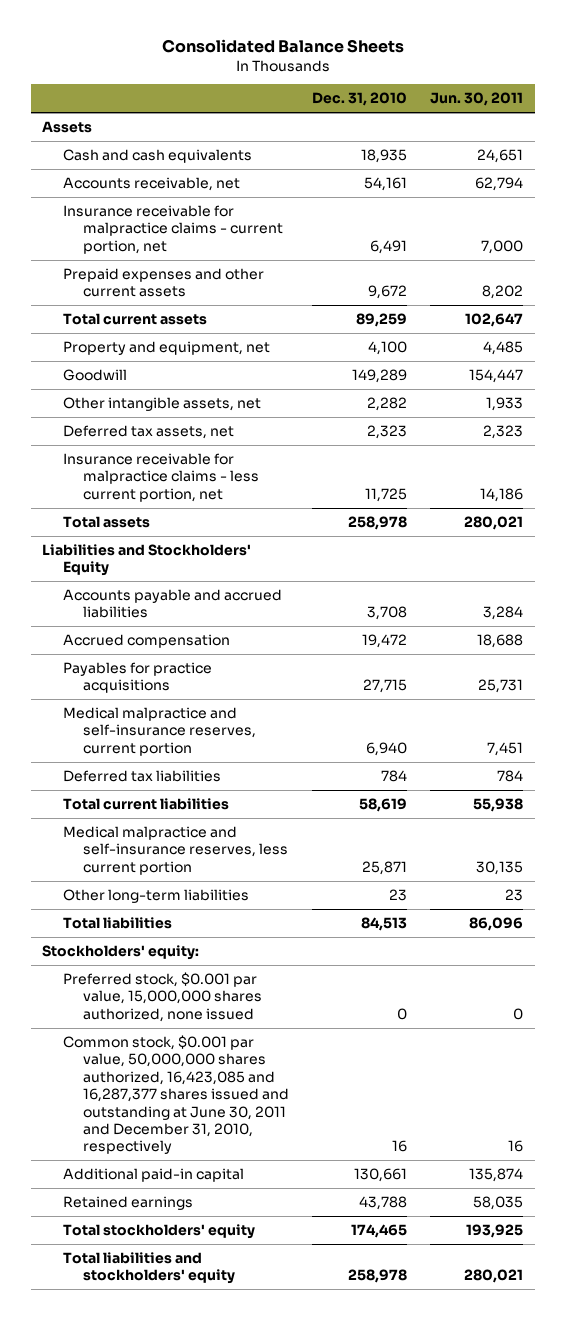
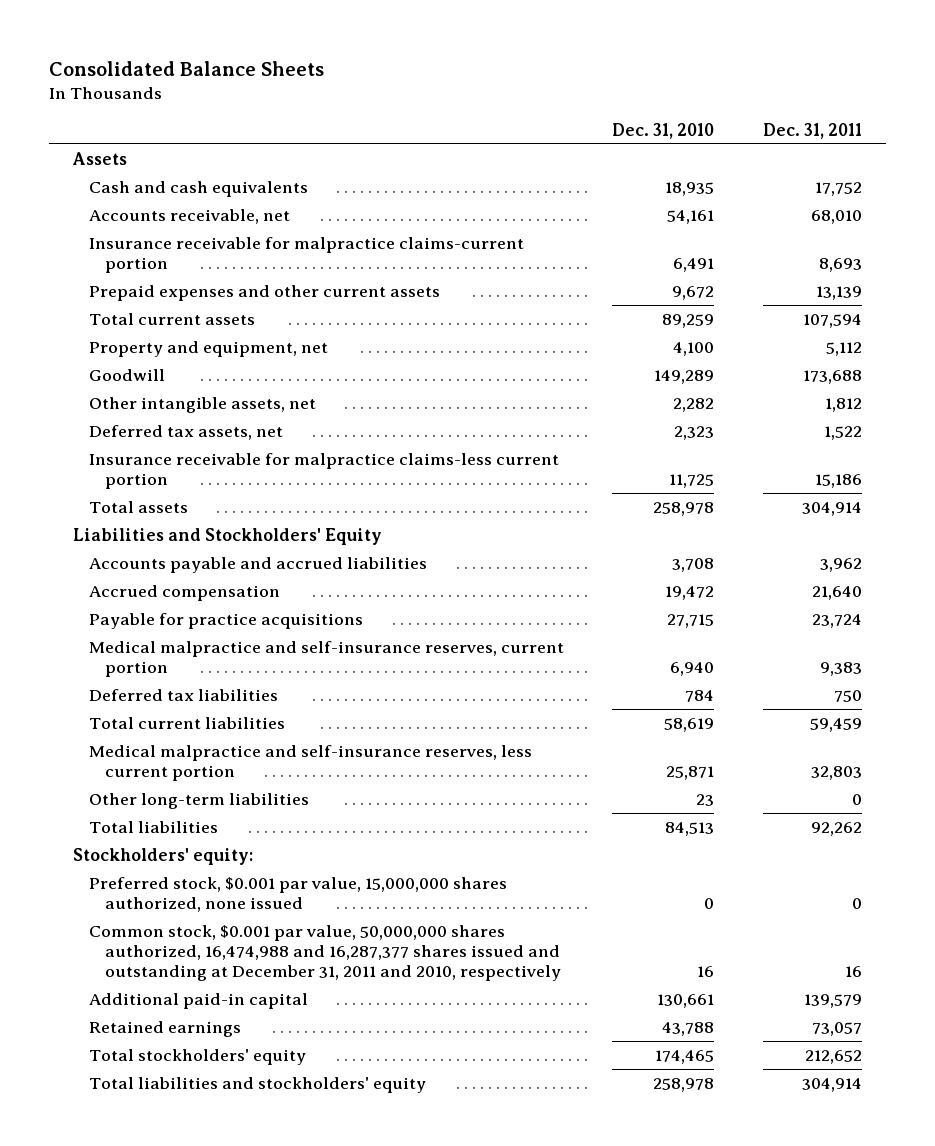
- | Dec. 31, 2010 | Jun. 30, 2011
+ | Dec. 31, 2010 | Dec. 31, 2011
- Insurance receivable for malpractice claims - current portion, net | 6,491 | 7,000
+ Insurance receivable for malpractice claims-current portion | 6,491 | 8,693
- Insurance receivable for malpractice claims - less current portion, net | 11,725 | 14,186
+ Insurance receivable for malpractice claims-less current portion | 11,725 | 15,186
- Payables for practice acquisitions | 27,715 | 25,731
+ Payable for practice acquisitions | 27,715 | 23,724
- Common stock, $0.001 par value, 50,000,000 shares authorized, 16,423,085 and 16,287,377 shares issued and outstanding at June 30, 2011 and December 31, 2010, respectively | 16 | 16
+ Common stock, $0.001 par value, 50,000,000 shares authorized, 16,474,988 and 16,287,377 shares issued and outstanding at December 31, 2011 and 2010, respectively | 16 | 16

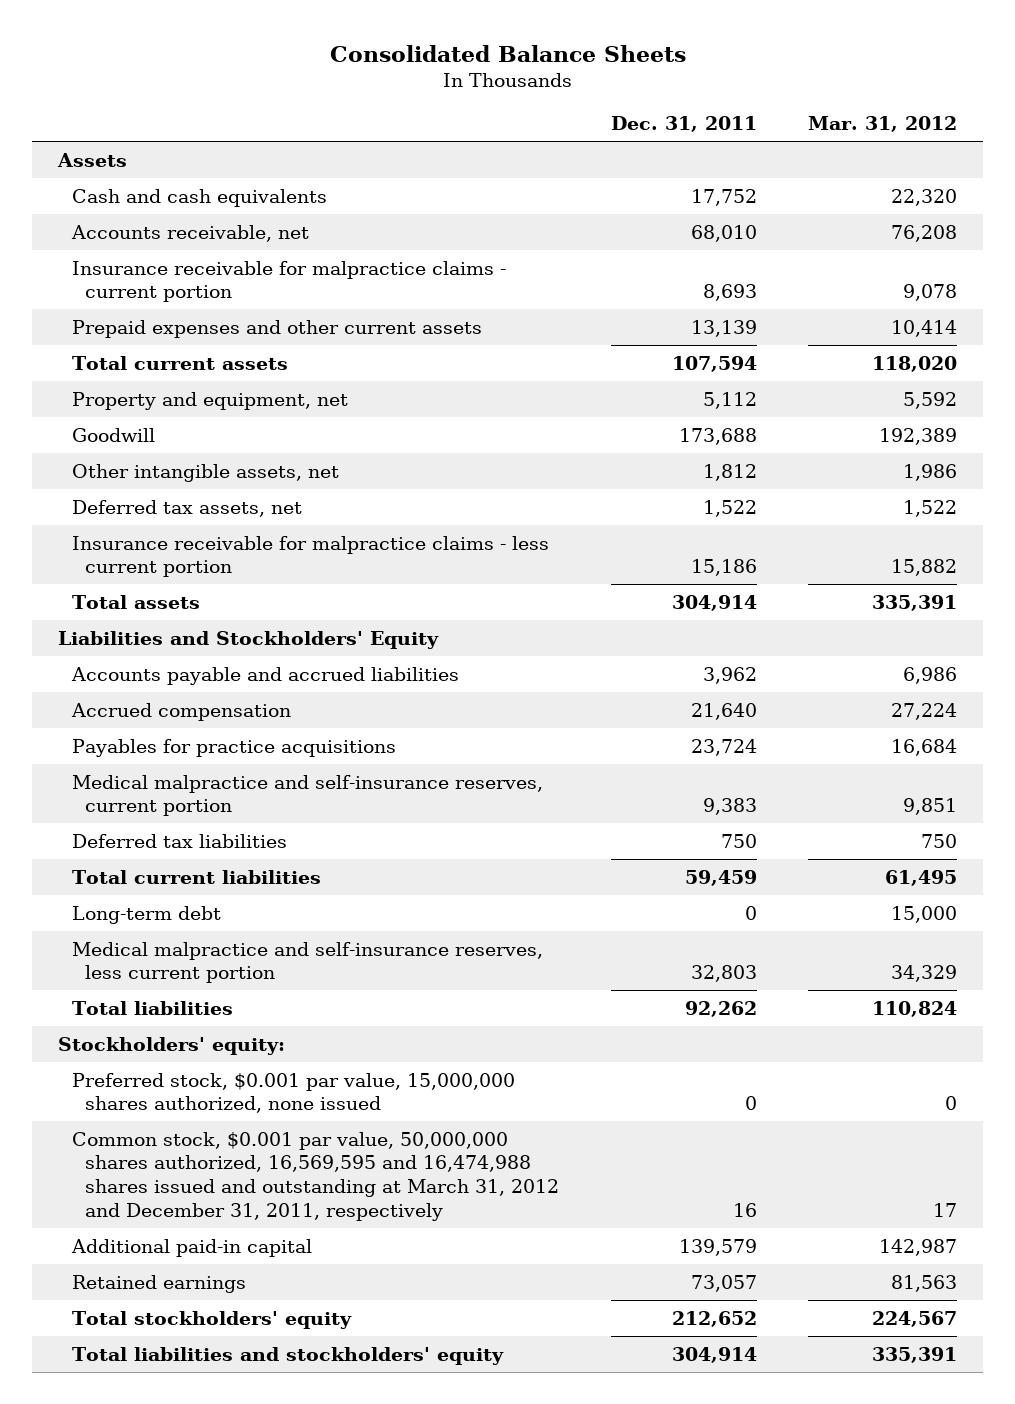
- | Dec. 31, 2010 | Dec. 31, 2011
+ | Dec. 31, 2011 | Mar. 31, 2012
- Insurance receivable for malpractice claims-current portion | 6,491 | 8,693
+ Insurance receivable for malpractice claims - current portion | 8,693 | 9,078
- Insurance receivable for malpractice claims-less current portion | 11,725 | 15,186
+ Insurance receivable for malpractice claims - less current portion | 15,186 | 15,882
- Payable for practice acquisitions | 27,715 | 23,724
+ Payables for practice acquisitions | 23,724 | 16,684
+ Long-term debt | 0 | 15,000
- Other long-term liabilities | 23 | 0
- Common stock, $0.001 par value, 50,000,000 shares authorized, 16,474,988 and 16,287,377 shares issued and outstanding at December 31, 2011 and 2010, respectively | 16 | 16
+ Common stock, $0.001 par value, 50,000,000 shares authorized, 16,569,595 and 16,474,988 shares issued and outstanding at March 31, 2012 and December 31, 2011, respectively | 16 | 17

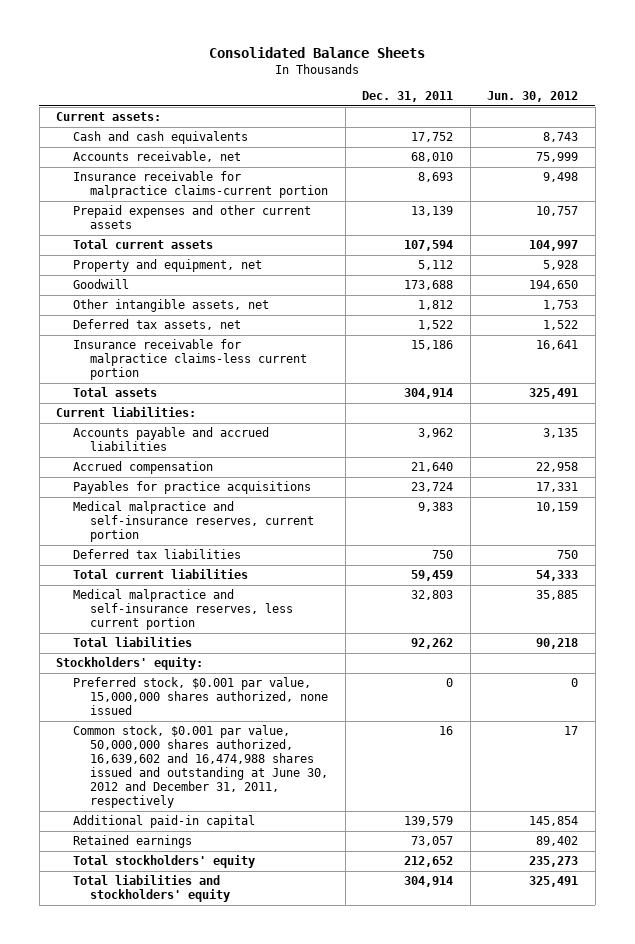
- | Dec. 31, 2011 | Mar. 31, 2012
+ | Dec. 31, 2011 | Jun. 30, 2012
- Assets
+ Current assets:
- Insurance receivable for malpractice claims - current portion | 8,693 | 9,078
+ Insurance receivable for malpractice claims-current portion | 8,693 | 9,498
- Insurance receivable for malpractice claims - less current portion | 15,186 | 15,882
+ Insurance receivable for malpractice claims-less current portion | 15,186 | 16,641
- Liabilities and Stockholders' Equity
+ Current liabilities:
- Long-term debt | 0 | 15,000
- Common stock, $0.001 par value, 50,000,000 shares authorized, 16,569,595 and 16,474,988 shares issued and outstanding at March 31, 2012 and December 31, 2011, respectively | 16 | 17
+ Common stock, $0.001 par value, 50,000,000 shares authorized, 16,639,602 and 16,474,988 shares issued and outstanding at June 30, 2012 and December 31, 2011, respectively | 16 | 17

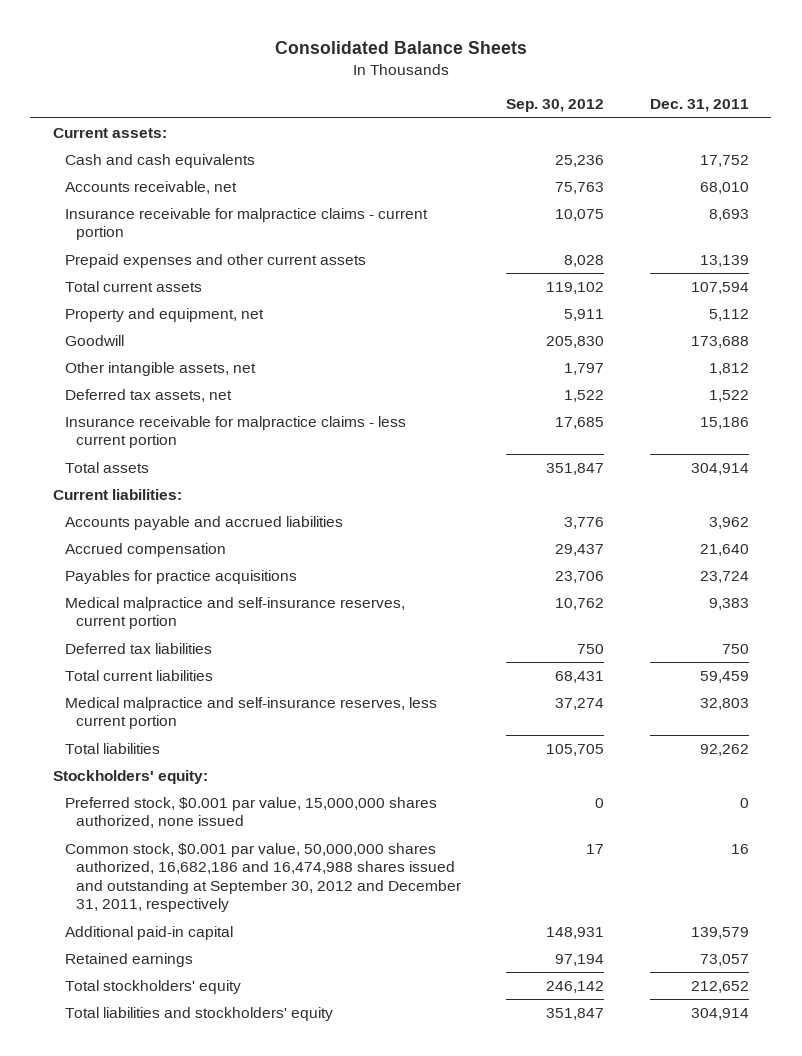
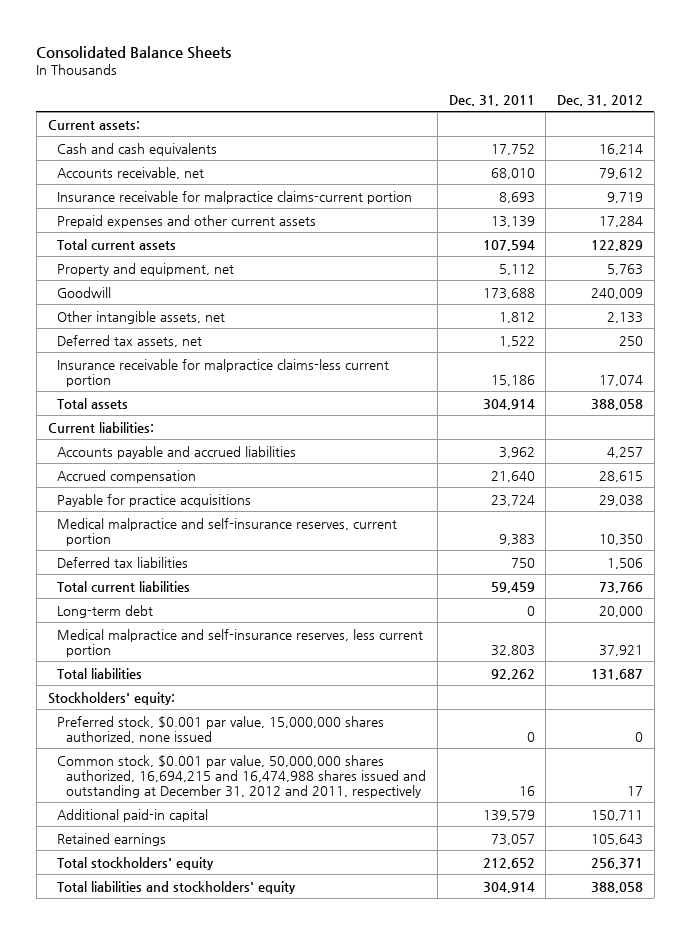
- | Sep. 30, 2012 | Dec. 31, 2011
+ | Dec. 31, 2011 | Dec. 31, 2012
- Insurance receivable for malpractice claims - current portion | 10,075 | 8,693
+ Insurance receivable for malpractice claims-current portion | 8,693 | 9,719
- Insurance receivable for malpractice claims - less current portion | 17,685 | 15,186
+ Insurance receivable for malpractice claims-less current portion | 15,186 | 17,074
- Payables for practice acquisitions | 23,706 | 23,724
+ Payable for practice acquisitions | 23,724 | 29,038
+ Long-term debt | 0 | 20,000
- Common stock, $0.001 par value, 50,000,000 shares authorized, 16,682,186 and 16,474,988 shares issued and outstanding at September 30, 2012 and December 31, 2011, respectively | 17 | 16
+ Common stock, $0.001 par value, 50,000,000 shares authorized, 16,694,215 and 16,474,988 shares issued and outstanding at December 31, 2012 and 2011, respectively | 16 | 17

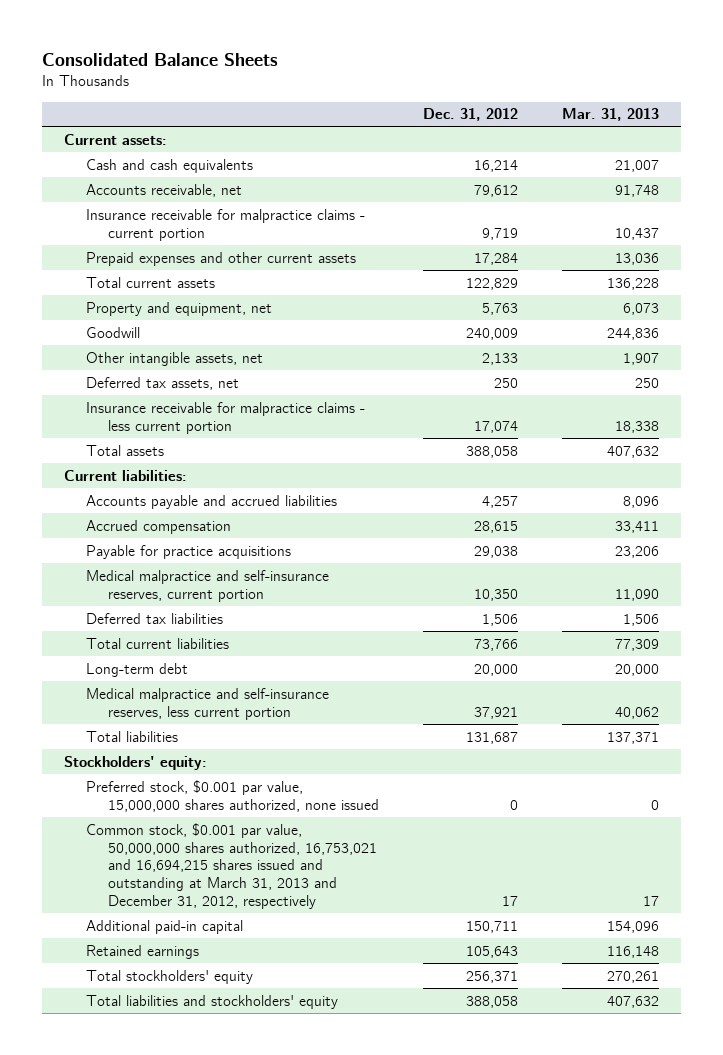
- | Dec. 31, 2011 | Dec. 31, 2012
+ | Dec. 31, 2012 | Mar. 31, 2013
- Insurance receivable for malpractice claims-current portion | 8,693 | 9,719
+ Insurance receivable for malpractice claims - current portion | 9,719 | 10,437
- Insurance receivable for malpractice claims-less current portion | 15,186 | 17,074
+ Insurance receivable for malpractice claims - less current portion | 17,074 | 18,338
- Common stock, $0.001 par value, 50,000,000 shares authorized, 16,694,215 and 16,474,988 shares issued and outstanding at December 31, 2012 and 2011, respectively | 16 | 17
+ Common stock, $0.001 par value, 50,000,000 shares authorized, 16,753,021 and 16,694,215 shares issued and outstanding at March 31, 2013 and December 31, 2012, respectively | 17 | 17

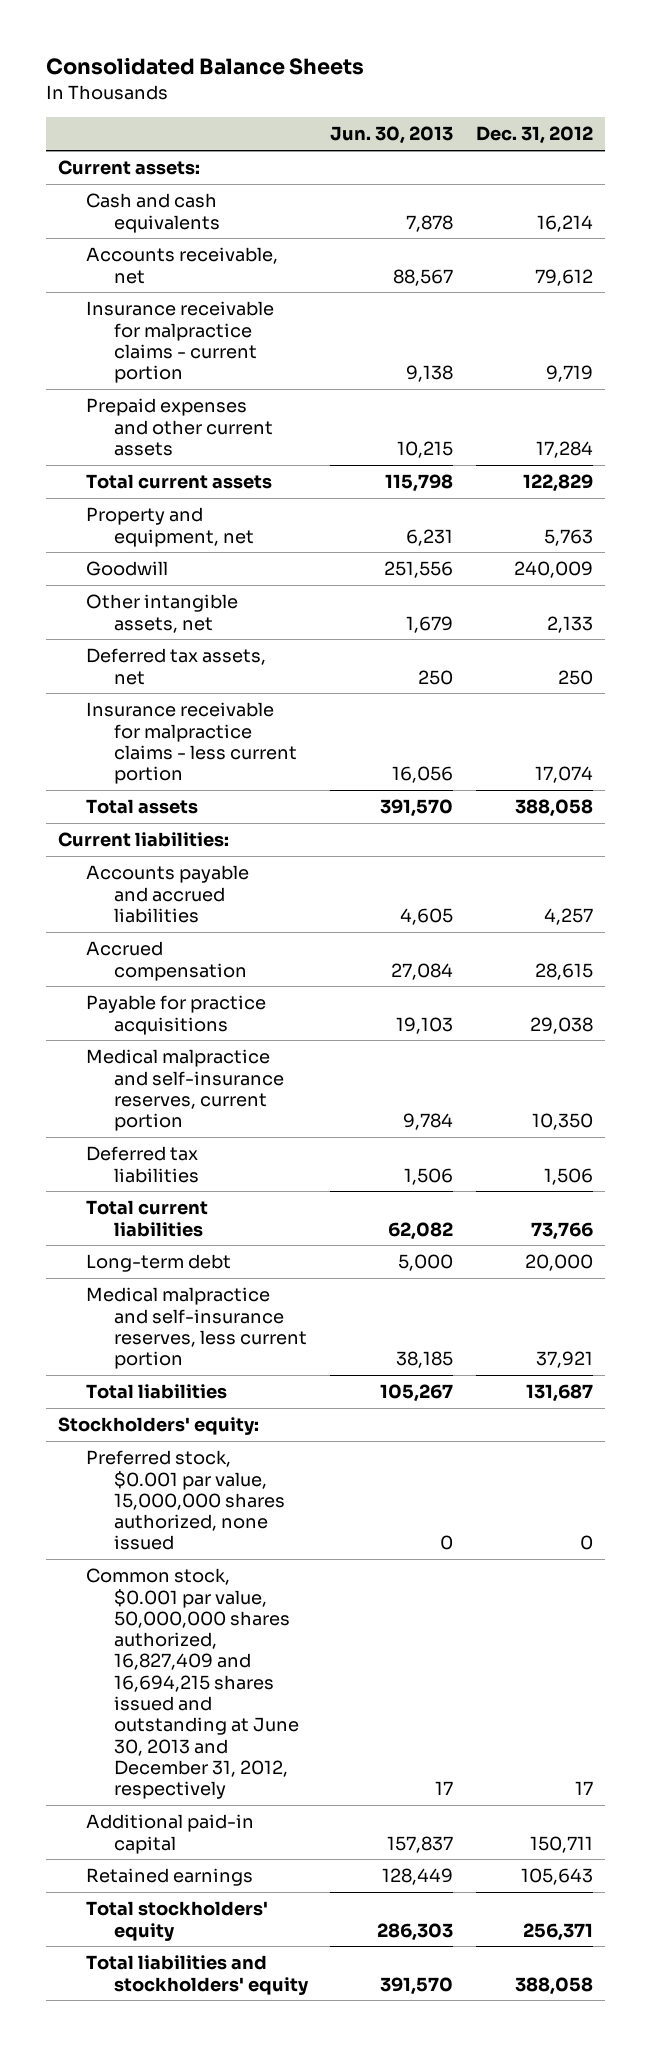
- | Dec. 31, 2012 | Mar. 31, 2013
+ | Jun. 30, 2013 | Dec. 31, 2012
- Common stock, $0.001 par value, 50,000,000 shares authorized, 16,753,021 and 16,694,215 shares issued and outstanding at March 31, 2013 and December 31, 2012, respectively | 17 | 17
+ Common stock, $0.001 par value, 50,000,000 shares authorized, 16,827,409 and 16,694,215 shares issued and outstanding at June 30, 2013 and December 31, 2012, respectively | 17 | 17

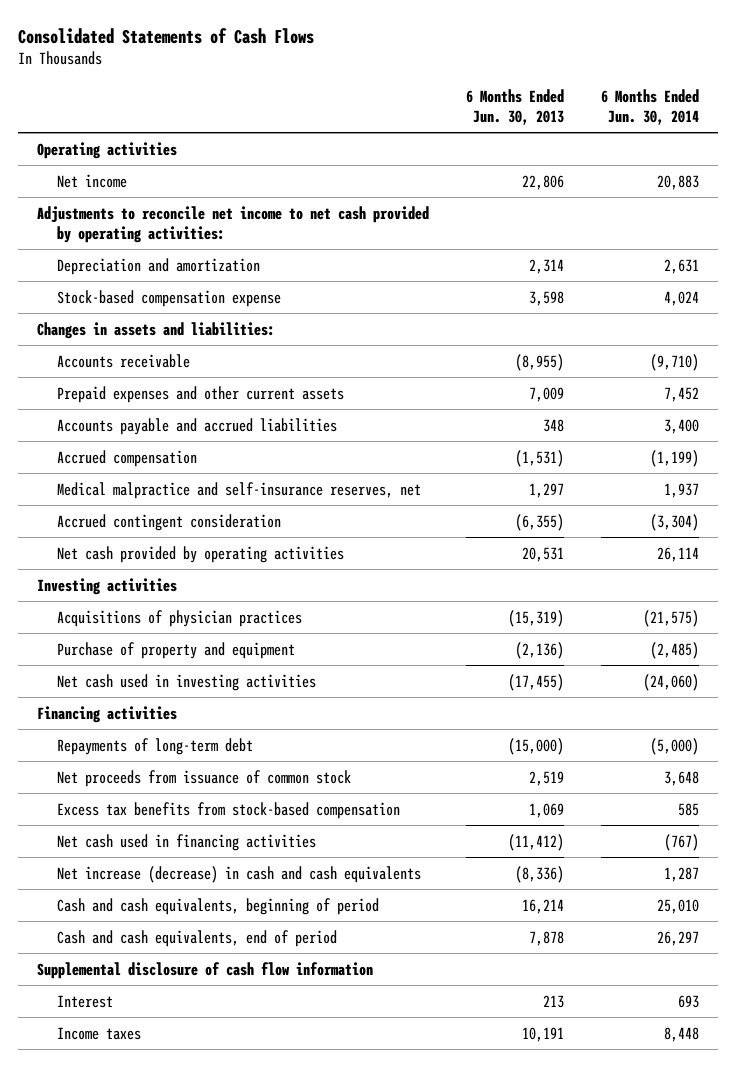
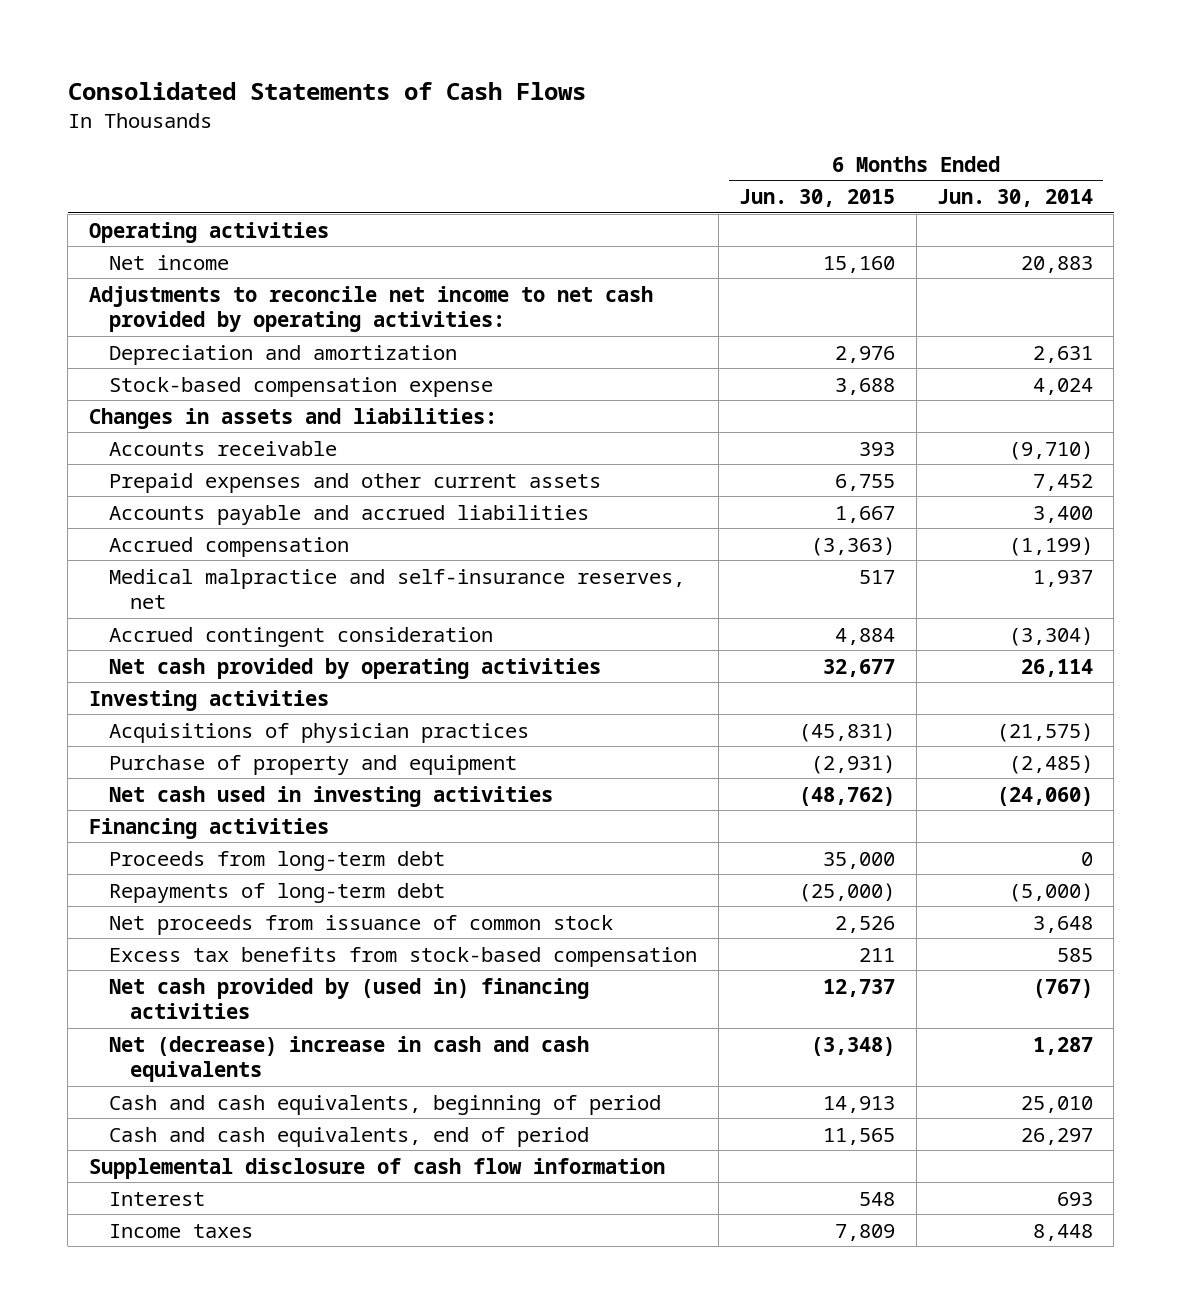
- | 6 Months Ended Jun. 30, 2013 | 6 Months Ended Jun. 30, 2014
+ | 6 Months Ended Jun. 30, 2015 | 6 Months Ended Jun. 30, 2014
+ Proceeds from long-term debt | 35,000 | 0
- Net cash used in financing activities | (11,412) | (767)
- Net increase (decrease) in cash and cash equivalents | (8,336) | 1,287
+ Net cash provided by (used in) financing activities | 12,737 | (767)
+ Net (decrease) increase in cash and cash equivalents | (3,348) | 1,287

